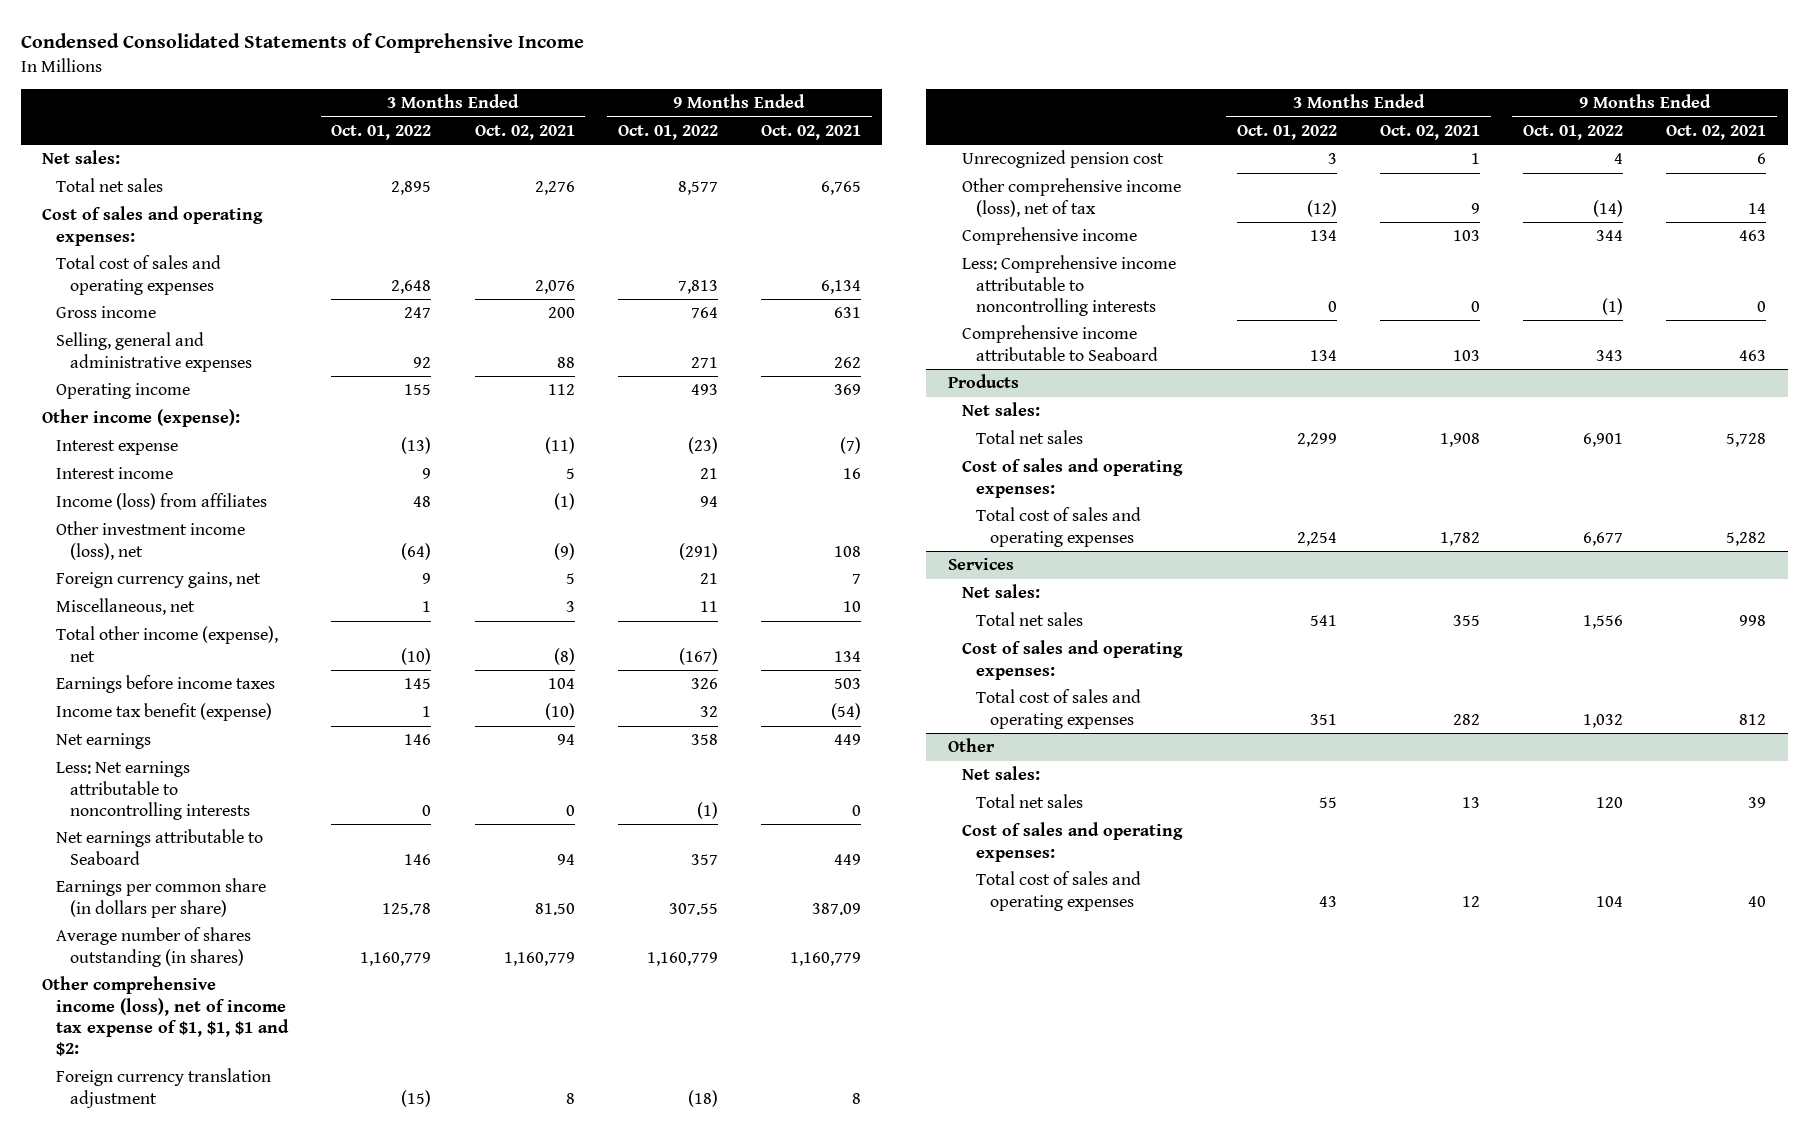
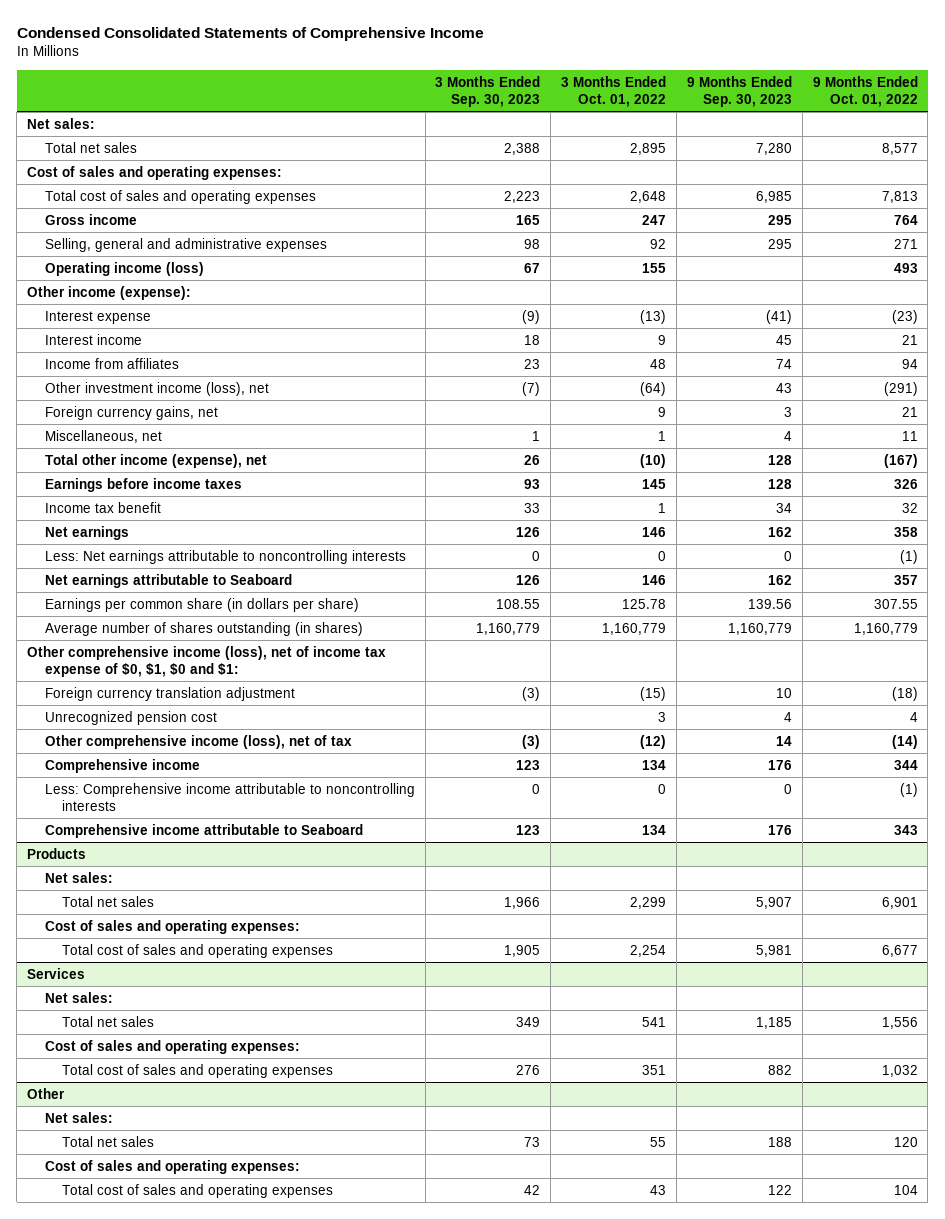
- | 3 Months Ended Oct. 01, 2022 | 3 Months Ended Oct. 02, 2021 | 9 Months Ended Oct. 01, 2022 | 9 Months Ended Oct. 02, 2021
+ | 3 Months Ended Sep. 30, 2023 | 3 Months Ended Oct. 01, 2022 | 9 Months Ended Sep. 30, 2023 | 9 Months Ended Oct. 01, 2022
- Operating income | 155 | 112 | 493 | 369
+ Operating income (loss) | 67 | 155 | | 493
- Income (loss) from affiliates | 48 | (1) | 94 |
+ Income from affiliates | 23 | 48 | 74 | 94
- Income tax benefit (expense) | 1 | (10) | 32 | (54)
+ Income tax benefit | 33 | 1 | 34 | 32
- Other comprehensive income (loss), net of income tax expense of $1, $1, $1 and $2:
+ Other comprehensive income (loss), net of income tax expense of $0, $1, $0 and $1:

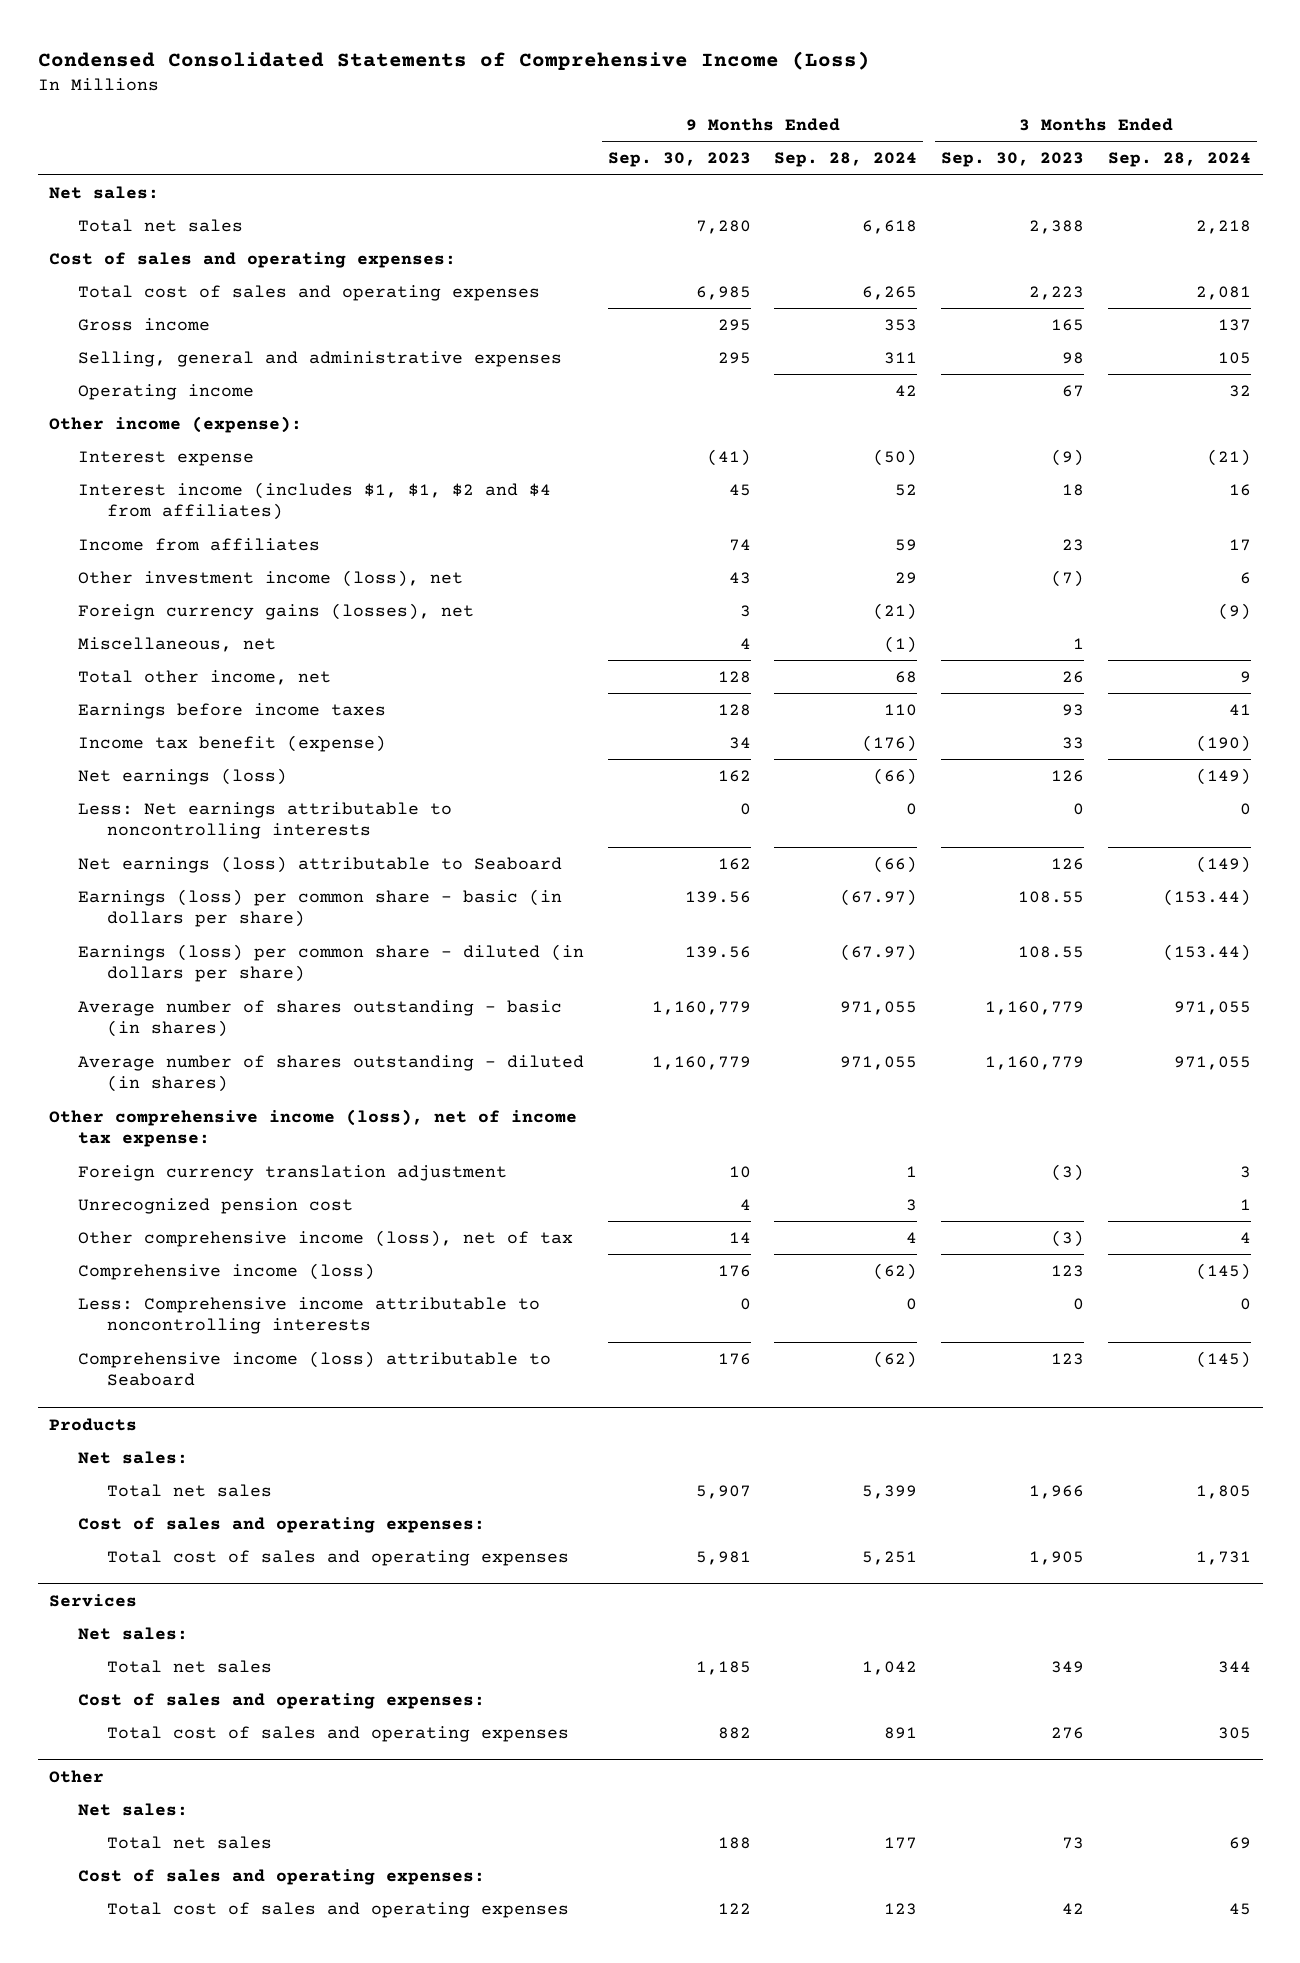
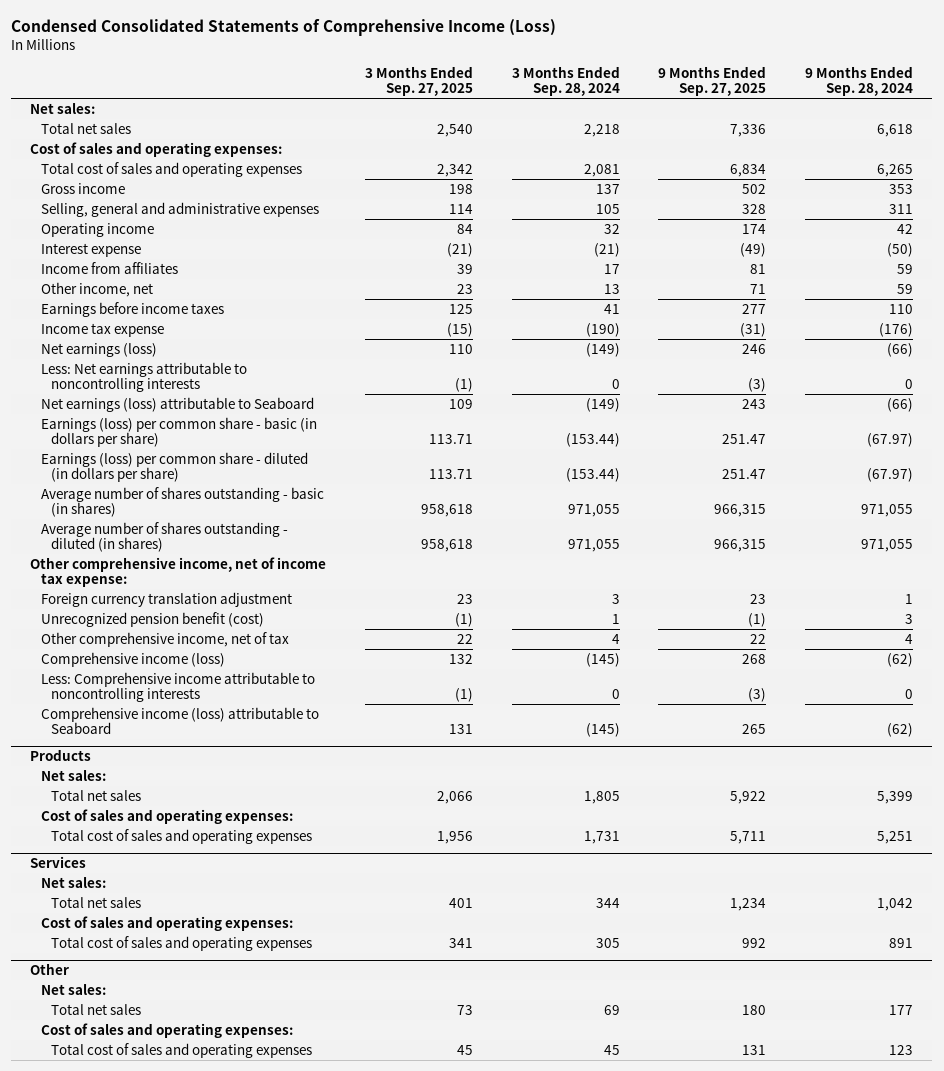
- | 9 Months Ended Sep. 30, 2023 | 9 Months Ended Sep. 28, 2024 | 3 Months Ended Sep. 30, 2023 | 3 Months Ended Sep. 28, 2024
+ | 3 Months Ended Sep. 27, 2025 | 3 Months Ended Sep. 28, 2024 | 9 Months Ended Sep. 27, 2025 | 9 Months Ended Sep. 28, 2024
- Other income (expense):
- Interest income (includes $1, $1, $2 and $4 from affiliates) | 45 | 52 | 18 | 16
- Other investment income (loss), net | 43 | 29 | (7) | 6
- Foreign currency gains (losses), net | 3 | (21) | | (9)
- Miscellaneous, net | 4 | (1) | 1 |
- Total other income, net | 128 | 68 | 26 | 9
+ Other income, net | 23 | 13 | 71 | 59
- Income tax benefit (expense) | 34 | (176) | 33 | (190)
+ Income tax expense | (15) | (190) | (31) | (176)
- Other comprehensive income (loss), net of income tax expense:
+ Other comprehensive income, net of income tax expense:
- Unrecognized pension cost | 4 | 3 | | 1
- Other comprehensive income (loss), net of tax | 14 | 4 | (3) | 4
+ Unrecognized pension benefit (cost) | (1) | 1 | (1) | 3
+ Other comprehensive income, net of tax | 22 | 4 | 22 | 4

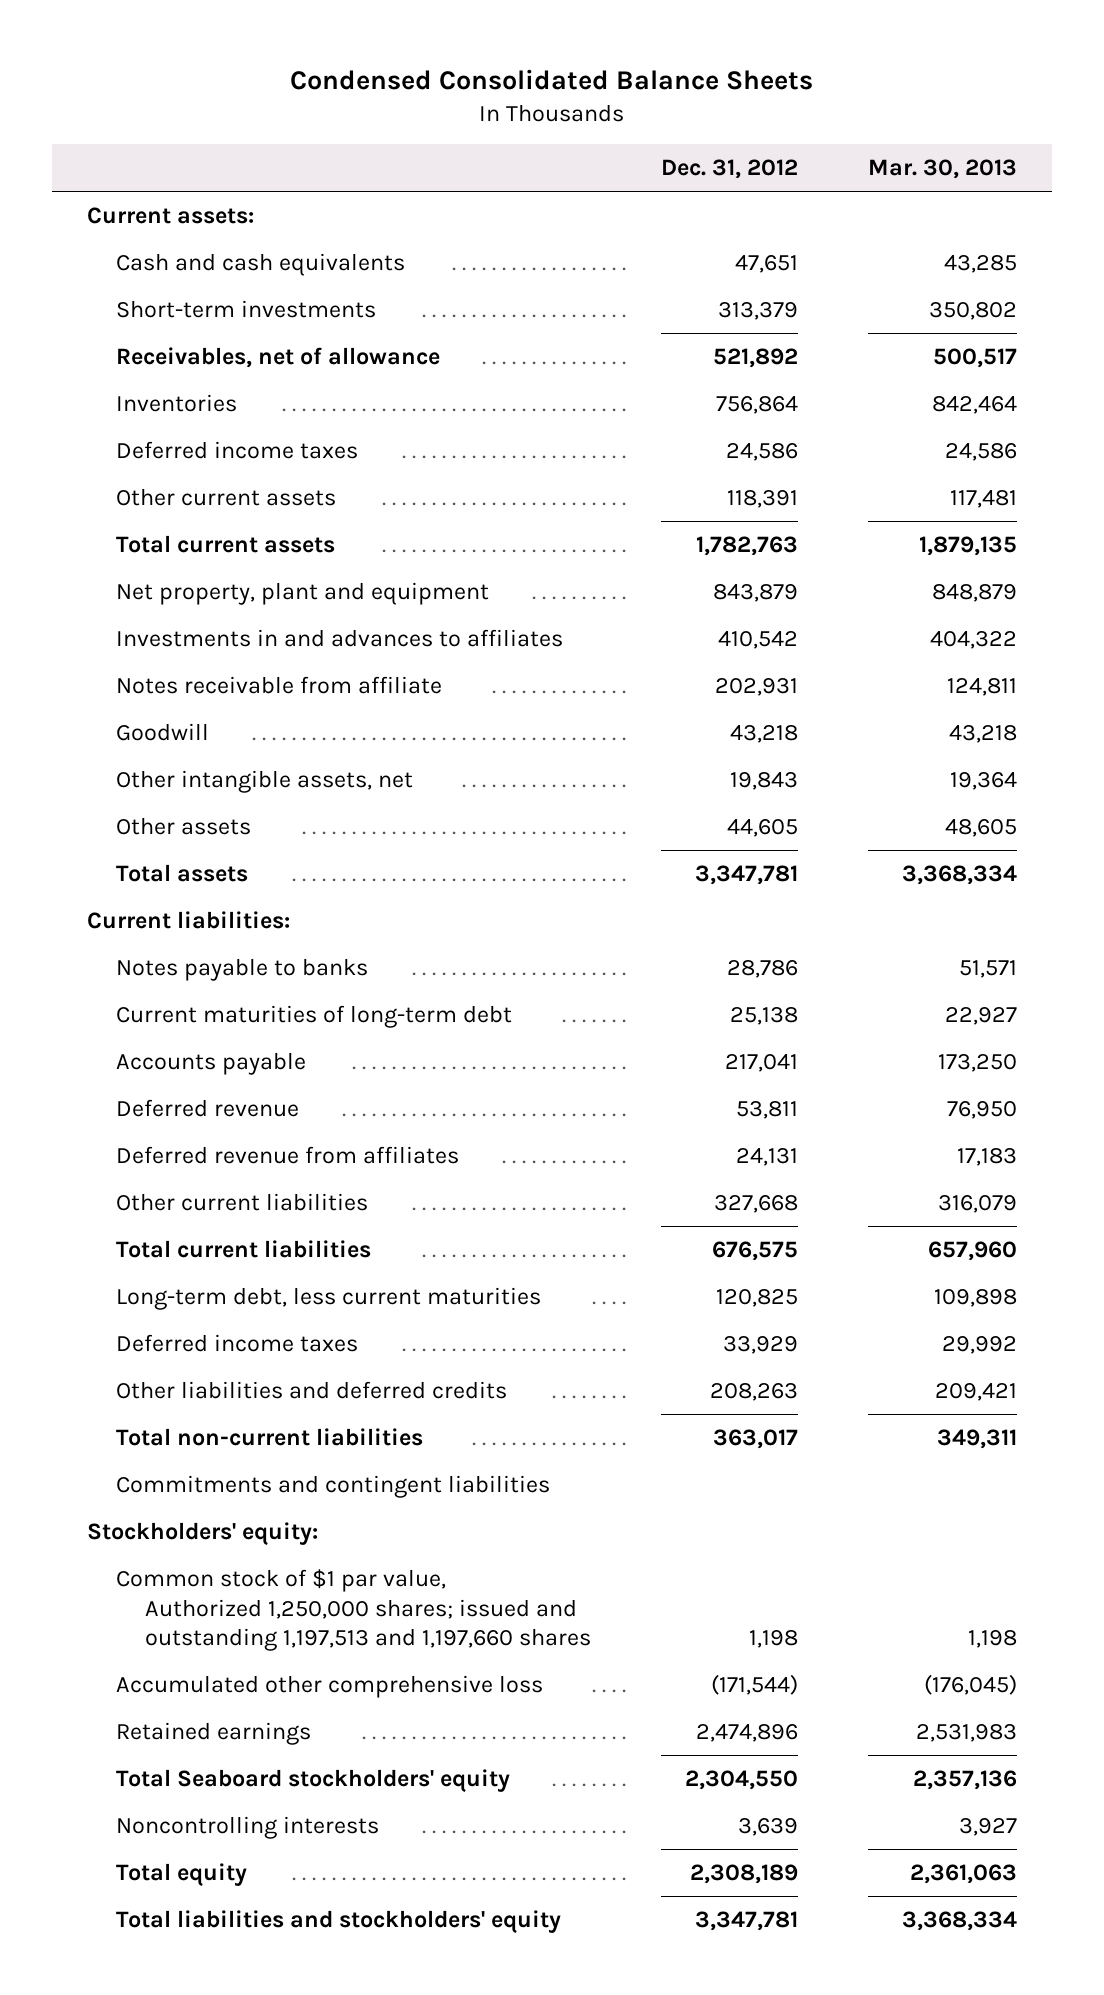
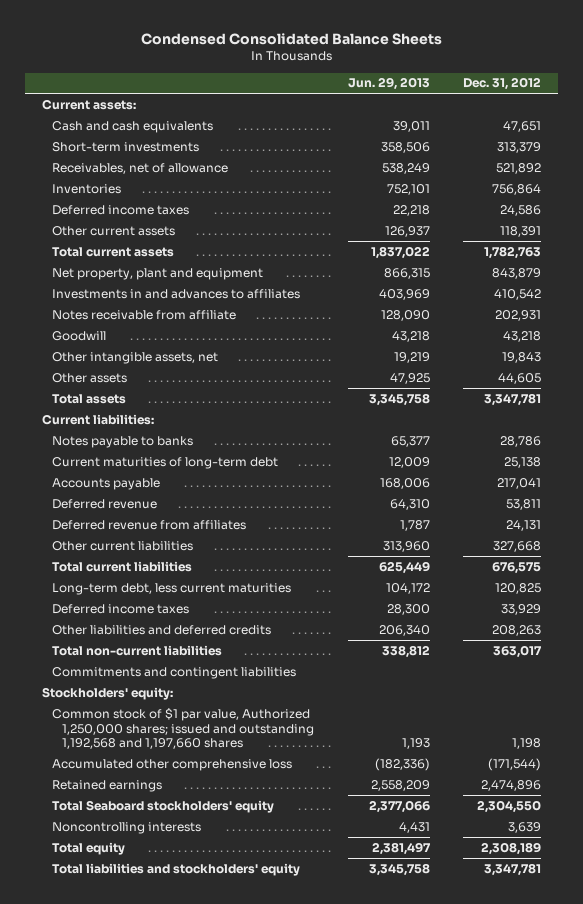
- | Dec. 31, 2012 | Mar. 30, 2013
+ | Jun. 29, 2013 | Dec. 31, 2012
- Common stock of $1 par value, Authorized 1,250,000 shares; issued and outstanding 1,197,513 and 1,197,660 shares | 1,198 | 1,198
+ Common stock of $1 par value, Authorized 1,250,000 shares; issued and outstanding 1,192,568 and 1,197,660 shares | 1,193 | 1,198

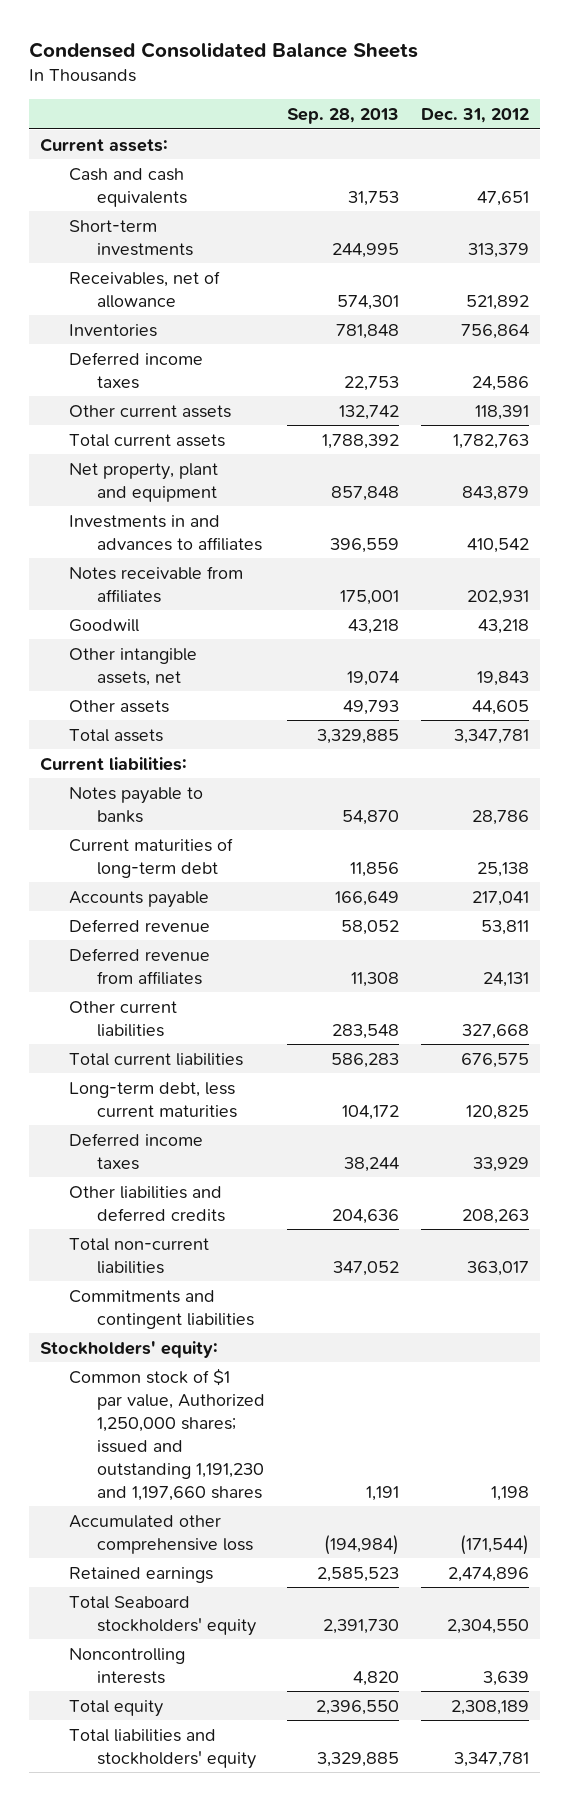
- | Jun. 29, 2013 | Dec. 31, 2012
+ | Sep. 28, 2013 | Dec. 31, 2012
- Notes receivable from affiliate | 128,090 | 202,931
+ Notes receivable from affiliates | 175,001 | 202,931
- Common stock of $1 par value, Authorized 1,250,000 shares; issued and outstanding 1,192,568 and 1,197,660 shares | 1,193 | 1,198
+ Common stock of $1 par value, Authorized 1,250,000 shares; issued and outstanding 1,191,230 and 1,197,660 shares | 1,191 | 1,198

